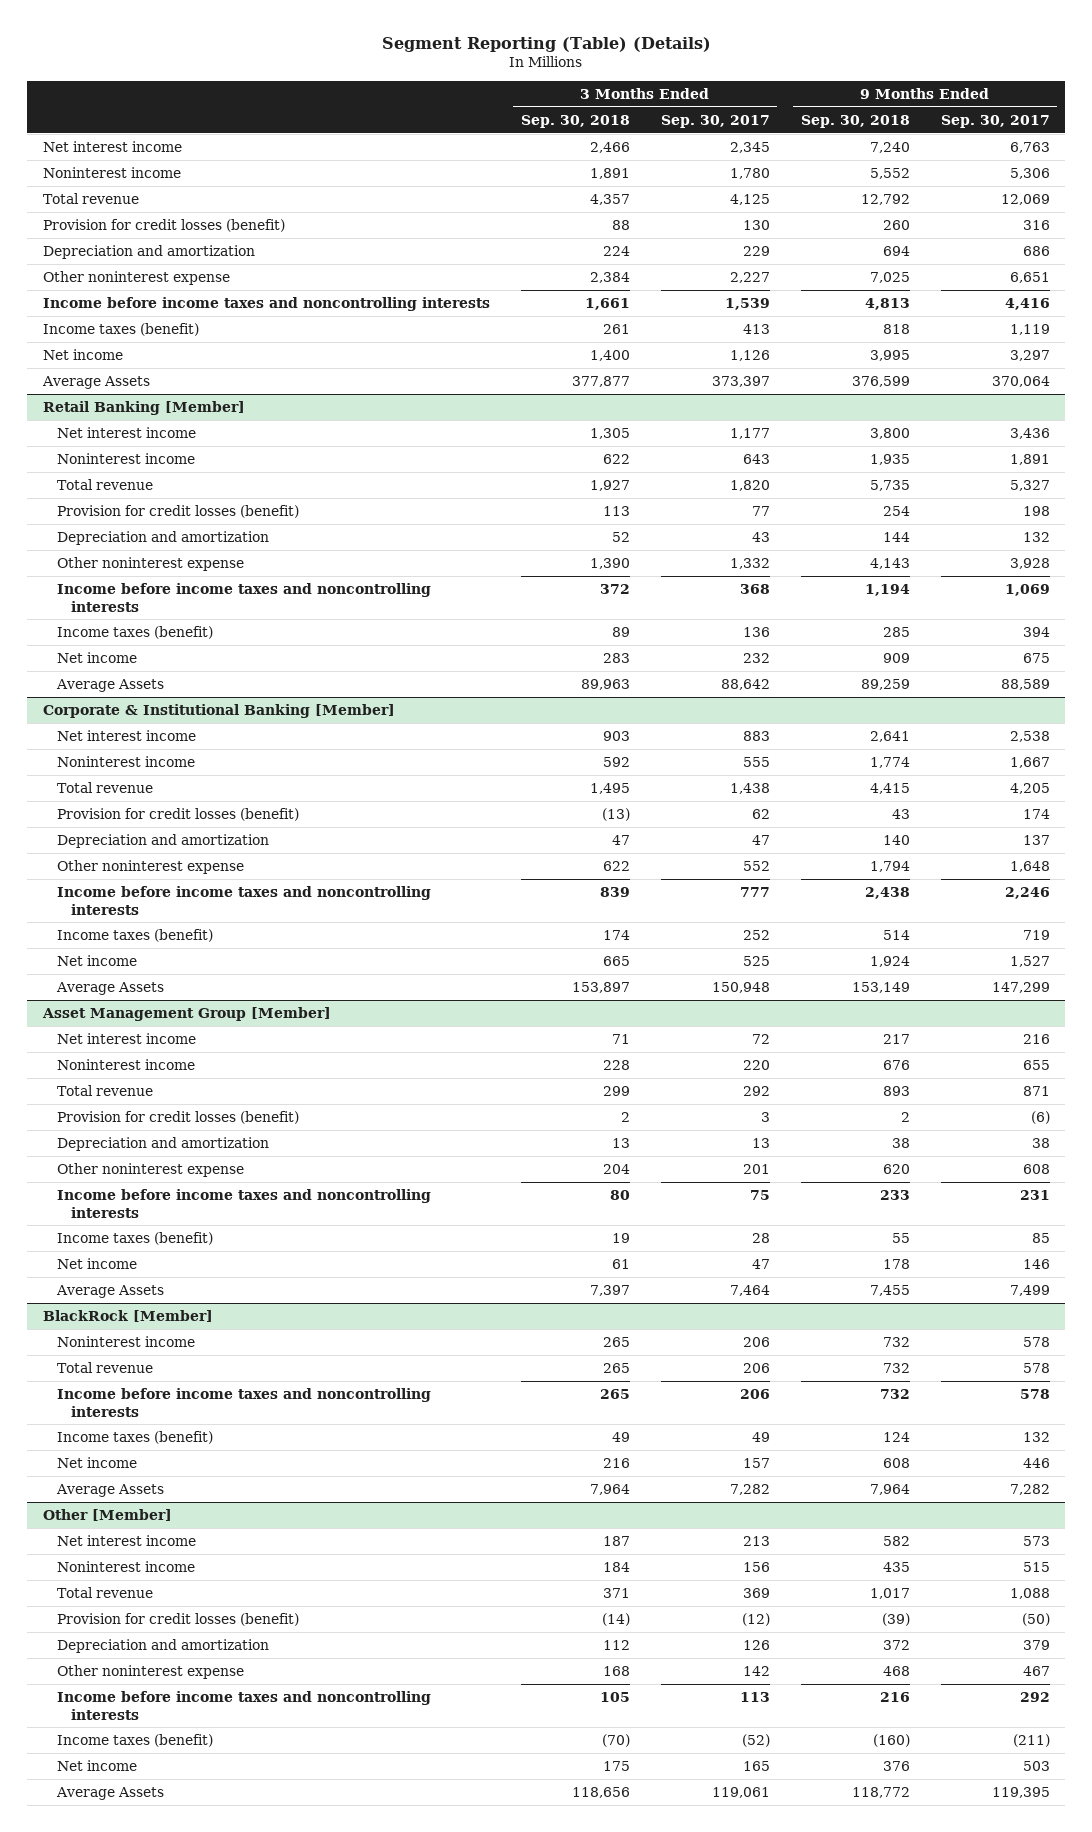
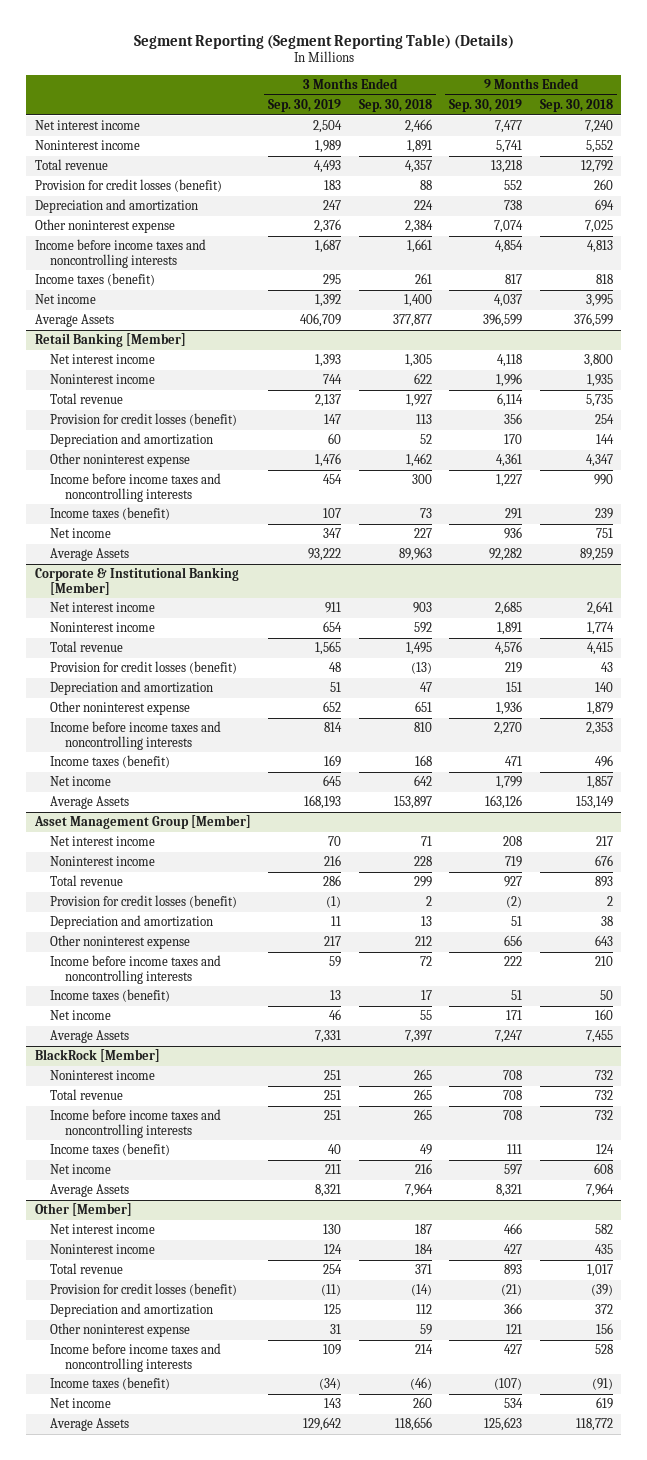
- Segment Reporting (Table) (Details)
+ Segment Reporting (Segment Reporting Table) (Details)
- | 3 Months Ended Sep. 30, 2018 | 3 Months Ended Sep. 30, 2017 | 9 Months Ended Sep. 30, 2018 | 9 Months Ended Sep. 30, 2017
+ | 3 Months Ended Sep. 30, 2019 | 3 Months Ended Sep. 30, 2018 | 9 Months Ended Sep. 30, 2019 | 9 Months Ended Sep. 30, 2018
@ Retail Banking [Member]
- Other noninterest expense | 1,390 | 1,332 | 4,143 | 3,928
- Income before income taxes and noncontrolling interests | 372 | 368 | 1,194 | 1,069
- Income taxes (benefit) | 89 | 136 | 285 | 394
- Net income | 283 | 232 | 909 | 675
+ Other noninterest expense | 1,476 | 1,462 | 4,361 | 4,347
+ Income before income taxes and noncontrolling interests | 454 | 300 | 1,227 | 990
+ Income taxes (benefit) | 107 | 73 | 291 | 239
+ Net income | 347 | 227 | 936 | 751
@ Corporate & Institutional Banking [Member]
- Other noninterest expense | 622 | 552 | 1,794 | 1,648
- Income before income taxes and noncontrolling interests | 839 | 777 | 2,438 | 2,246
- Income taxes (benefit) | 174 | 252 | 514 | 719
- Net income | 665 | 525 | 1,924 | 1,527
+ Other noninterest expense | 652 | 651 | 1,936 | 1,879
+ Income before income taxes and noncontrolling interests | 814 | 810 | 2,270 | 2,353
+ Income taxes (benefit) | 169 | 168 | 471 | 496
+ Net income | 645 | 642 | 1,799 | 1,857
@ Asset Management Group [Member]
- Other noninterest expense | 204 | 201 | 620 | 608
- Income before income taxes and noncontrolling interests | 80 | 75 | 233 | 231
- Income taxes (benefit) | 19 | 28 | 55 | 85
- Net income | 61 | 47 | 178 | 146
+ Other noninterest expense | 217 | 212 | 656 | 643
+ Income before income taxes and noncontrolling interests | 59 | 72 | 222 | 210
+ Income taxes (benefit) | 13 | 17 | 51 | 50
+ Net income | 46 | 55 | 171 | 160
@ Other [Member]
- Other noninterest expense | 168 | 142 | 468 | 467
- Income before income taxes and noncontrolling interests | 105 | 113 | 216 | 292
- Income taxes (benefit) | (70) | (52) | (160) | (211)
- Net income | 175 | 165 | 376 | 503
+ Other noninterest expense | 31 | 59 | 121 | 156
+ Income before income taxes and noncontrolling interests | 109 | 214 | 427 | 528
+ Income taxes (benefit) | (34) | (46) | (107) | (91)
+ Net income | 143 | 260 | 534 | 619

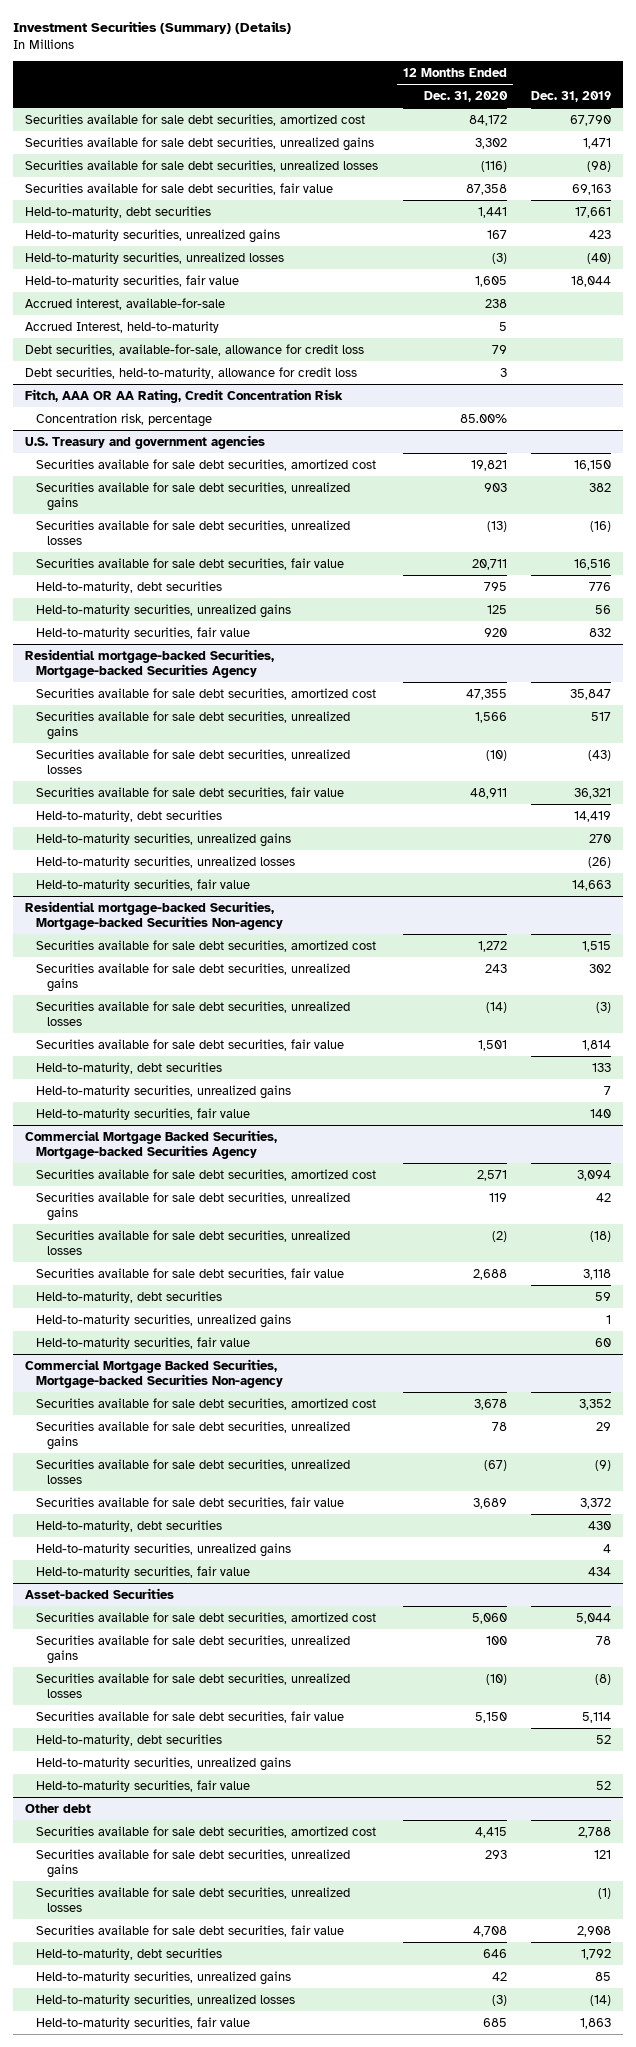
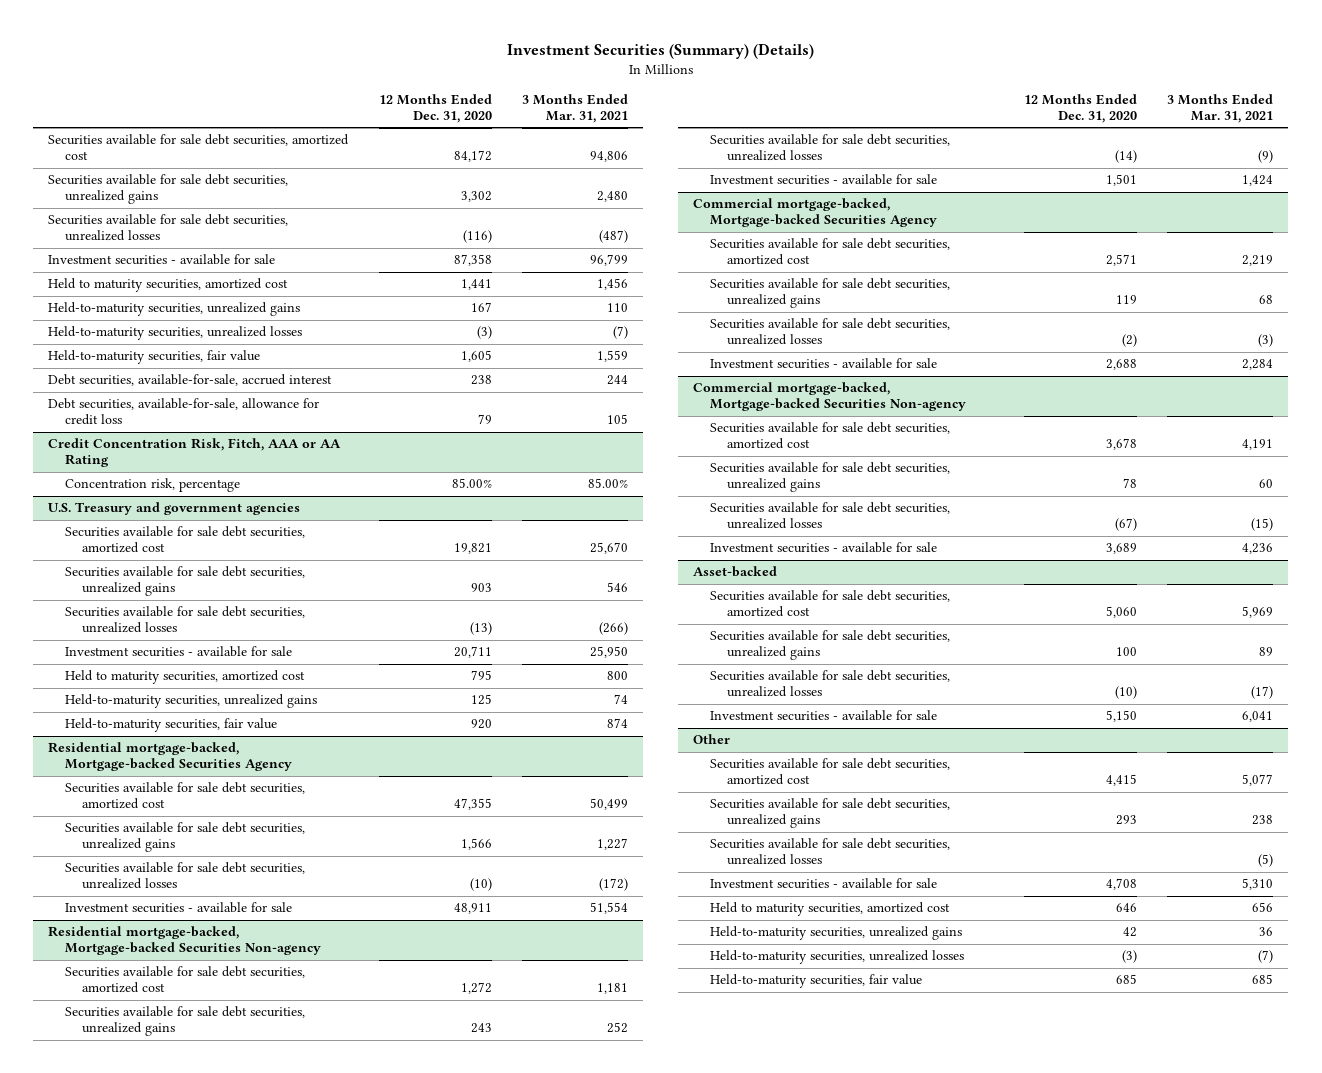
- | 12 Months Ended Dec. 31, 2020 | Dec. 31, 2019
+ | 12 Months Ended Dec. 31, 2020 | 3 Months Ended Mar. 31, 2021
- Securities available for sale debt securities, fair value | 87,358 | 69,163
- Held-to-maturity, debt securities | 1,441 | 17,661
+ Investment securities - available for sale | 87,358 | 96,799
+ Held to maturity securities, amortized cost | 1,441 | 1,456
- Accrued interest, available-for-sale | 238 |
- Accrued Interest, held-to-maturity | 5 |
+ Debt securities, available-for-sale, accrued interest | 238 | 244
- Debt securities, held-to-maturity, allowance for credit loss | 3 |
- Fitch, AAA OR AA Rating, Credit Concentration Risk
+ Credit Concentration Risk, Fitch, AAA or AA Rating
@ U.S. Treasury and government agencies
- Securities available for sale debt securities, fair value | 20,711 | 16,516
- Held-to-maturity, debt securities | 795 | 776
+ Investment securities - available for sale | 20,711 | 25,950
+ Held to maturity securities, amortized cost | 795 | 800
- Residential mortgage-backed Securities, Mortgage-backed Securities Agency
+ Residential mortgage-backed, Mortgage-backed Securities Agency
- Securities available for sale debt securities, fair value | 48,911 | 36,321
- Held-to-maturity, debt securities | | 14,419
- Held-to-maturity securities, unrealized gains | | 270
- Held-to-maturity securities, unrealized losses | | (26)
- Held-to-maturity securities, fair value | | 14,663
- Residential mortgage-backed Securities, Mortgage-backed Securities Non-agency
+ Investment securities - available for sale | 48,911 | 51,554
+ Residential mortgage-backed, Mortgage-backed Securities Non-agency
- Securities available for sale debt securities, fair value | 1,501 | 1,814
- Held-to-maturity, debt securities | | 133
- Held-to-maturity securities, unrealized gains | | 7
- Held-to-maturity securities, fair value | | 140
- Commercial Mortgage Backed Securities, Mortgage-backed Securities Agency
+ Investment securities - available for sale | 1,501 | 1,424
+ Commercial mortgage-backed, Mortgage-backed Securities Agency
- Securities available for sale debt securities, fair value | 2,688 | 3,118
- Held-to-maturity, debt securities | | 59
- Held-to-maturity securities, unrealized gains | | 1
- Held-to-maturity securities, fair value | | 60
- Commercial Mortgage Backed Securities, Mortgage-backed Securities Non-agency
+ Investment securities - available for sale | 2,688 | 2,284
+ Commercial mortgage-backed, Mortgage-backed Securities Non-agency
- Securities available for sale debt securities, fair value | 3,689 | 3,372
- Held-to-maturity, debt securities | | 430
- Held-to-maturity securities, unrealized gains | | 4
- Held-to-maturity securities, fair value | | 434
- Asset-backed Securities
+ Investment securities - available for sale | 3,689 | 4,236
+ Asset-backed
- Securities available for sale debt securities, fair value | 5,150 | 5,114
- Held-to-maturity, debt securities | | 52
- Held-to-maturity securities, unrealized gains
- Held-to-maturity securities, fair value | | 52
- Other debt
+ Investment securities - available for sale | 5,150 | 6,041
+ Other
- Securities available for sale debt securities, fair value | 4,708 | 2,908
- Held-to-maturity, debt securities | 646 | 1,792
+ Investment securities - available for sale | 4,708 | 5,310
+ Held to maturity securities, amortized cost | 646 | 656

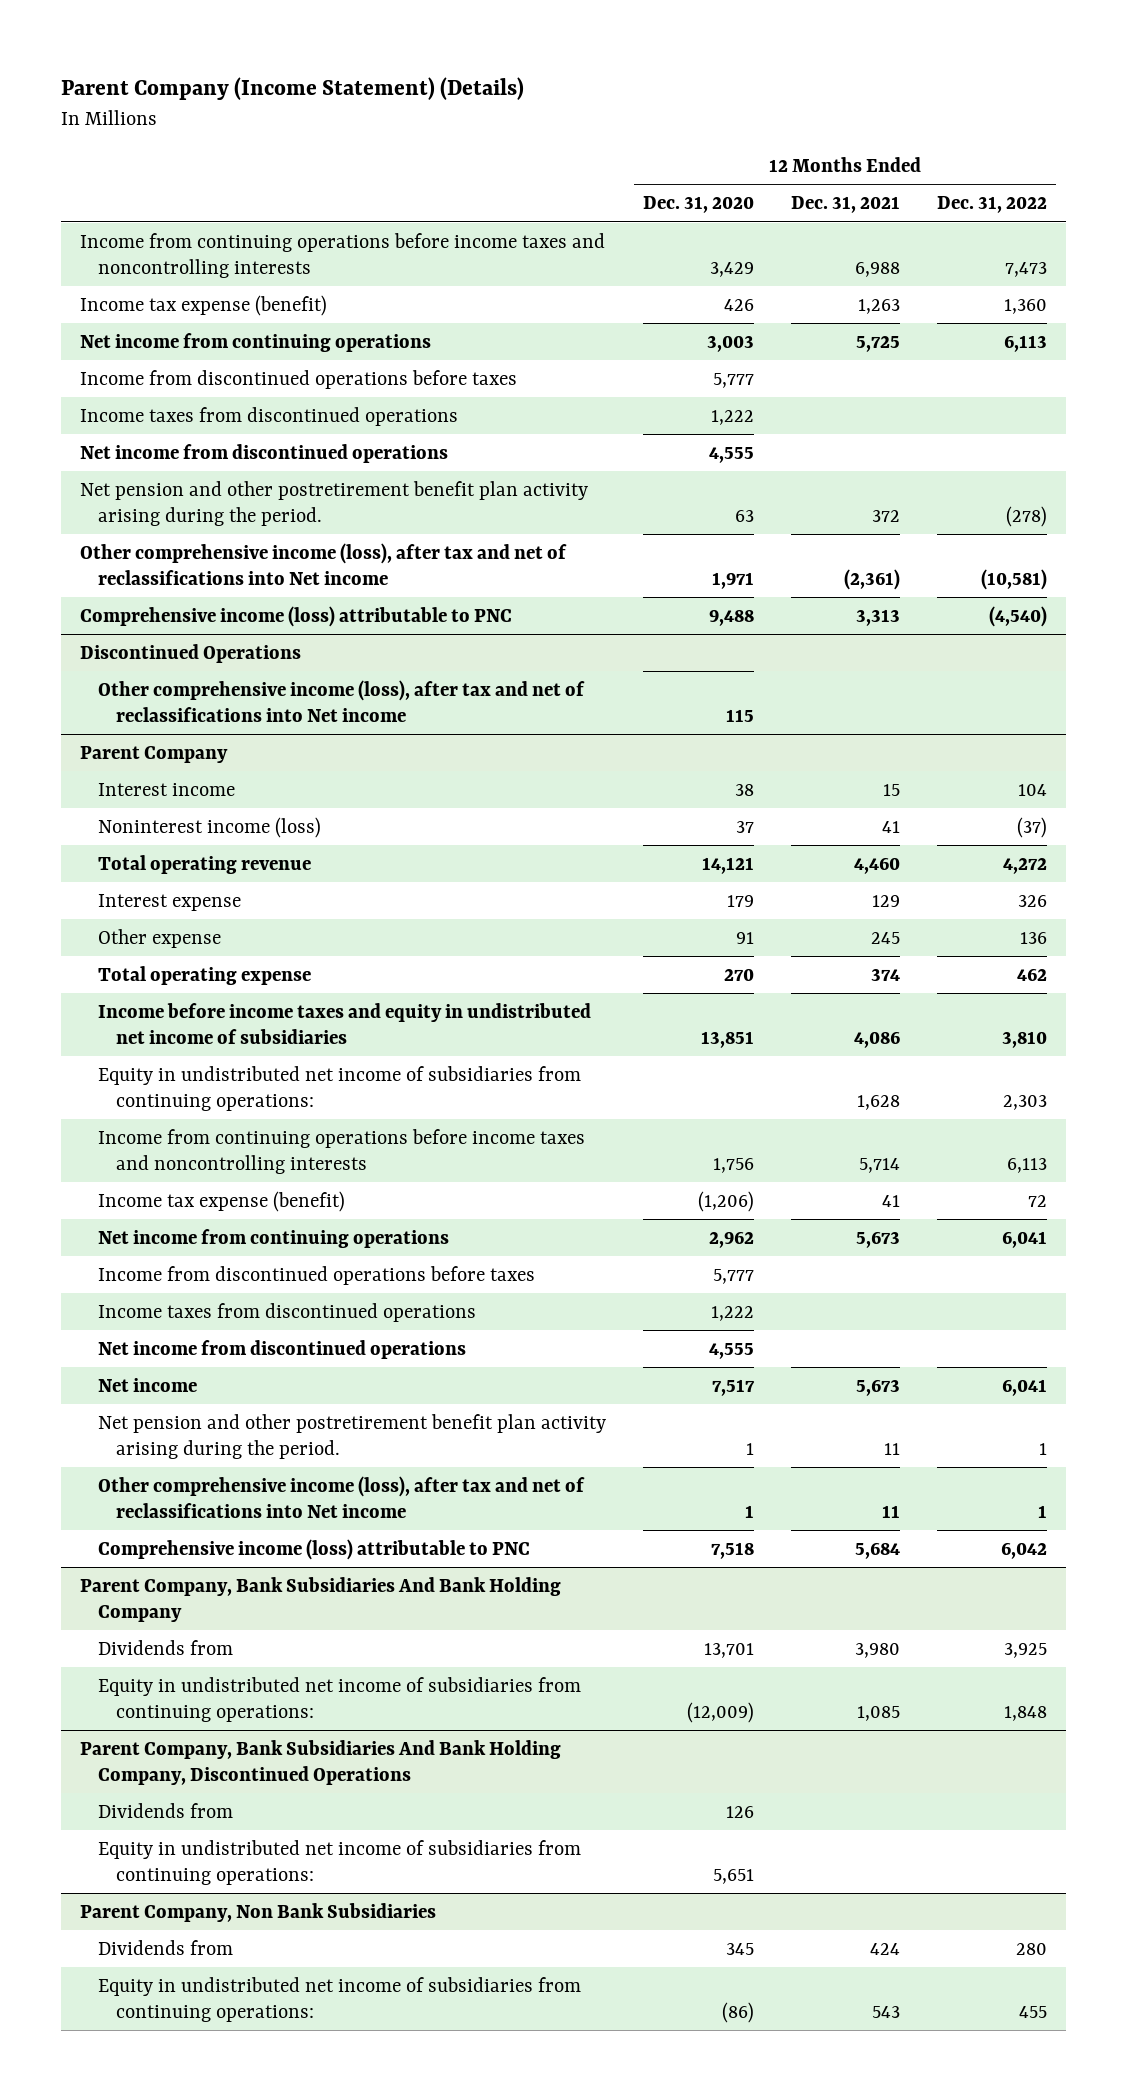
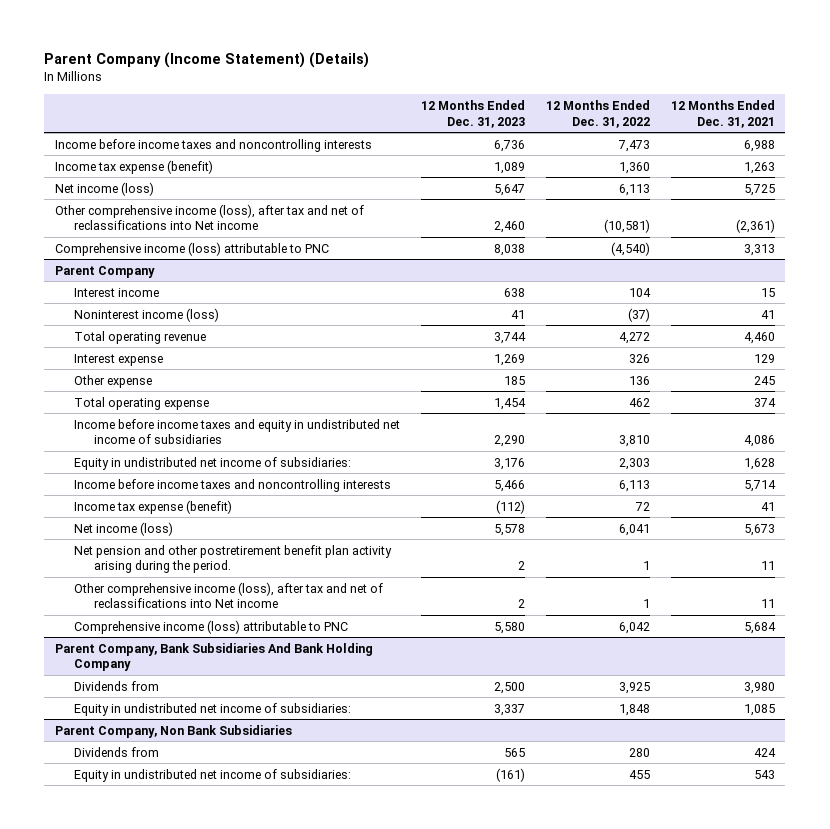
- | 12 Months Ended Dec. 31, 2020 | 12 Months Ended Dec. 31, 2021 | 12 Months Ended Dec. 31, 2022
+ | 12 Months Ended Dec. 31, 2023 | 12 Months Ended Dec. 31, 2022 | 12 Months Ended Dec. 31, 2021
- Income from continuing operations before income taxes and noncontrolling interests | 3,429 | 6,988 | 7,473
+ Income before income taxes and noncontrolling interests | 6,736 | 7,473 | 6,988
- Net income from continuing operations | 3,003 | 5,725 | 6,113
- Income from discontinued operations before taxes | 5,777 | |
- Income taxes from discontinued operations | 1,222 | |
- Net income from discontinued operations | 4,555 | |
- Net pension and other postretirement benefit plan activity arising during the period. | 63 | 372 | (278)
+ Net income (loss) | 5,647 | 6,113 | 5,725
- Discontinued Operations
- Other comprehensive income (loss), after tax and net of reclassifications into Net income | 115 | |
@ Parent Company
- Equity in undistributed net income of subsidiaries from continuing operations: | | 1,628 | 2,303
- Income from continuing operations before income taxes and noncontrolling interests | 1,756 | 5,714 | 6,113
+ Equity in undistributed net income of subsidiaries: | 3,176 | 2,303 | 1,628
+ Income before income taxes and noncontrolling interests | 5,466 | 6,113 | 5,714
- Net income from continuing operations | 2,962 | 5,673 | 6,041
- Income from discontinued operations before taxes | 5,777 | |
- Income taxes from discontinued operations | 1,222 | |
- Net income from discontinued operations | 4,555 | |
- Net income | 7,517 | 5,673 | 6,041
+ Net income (loss) | 5,578 | 6,041 | 5,673
@ Parent Company, Bank Subsidiaries And Bank Holding Company
- Equity in undistributed net income of subsidiaries from continuing operations: | (12,009) | 1,085 | 1,848
- Parent Company, Bank Subsidiaries And Bank Holding Company, Discontinued Operations
- Dividends from | 126 | |
- Equity in undistributed net income of subsidiaries from continuing operations: | 5,651 | |
@ Parent Company, Bank Subsidiaries And Bank Holding Company
+ Equity in undistributed net income of subsidiaries: | 3,337 | 1,848 | 1,085
@ Parent Company, Non Bank Subsidiaries
- Equity in undistributed net income of subsidiaries from continuing operations: | (86) | 543 | 455
+ Equity in undistributed net income of subsidiaries: | (161) | 455 | 543

